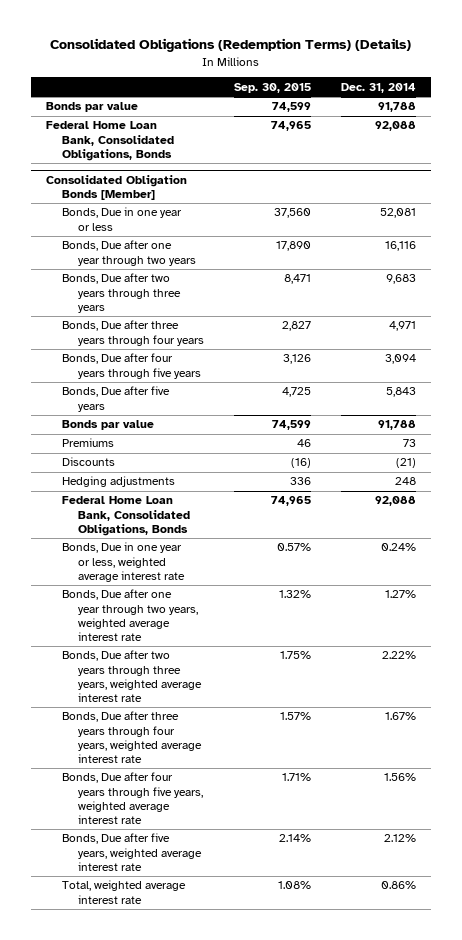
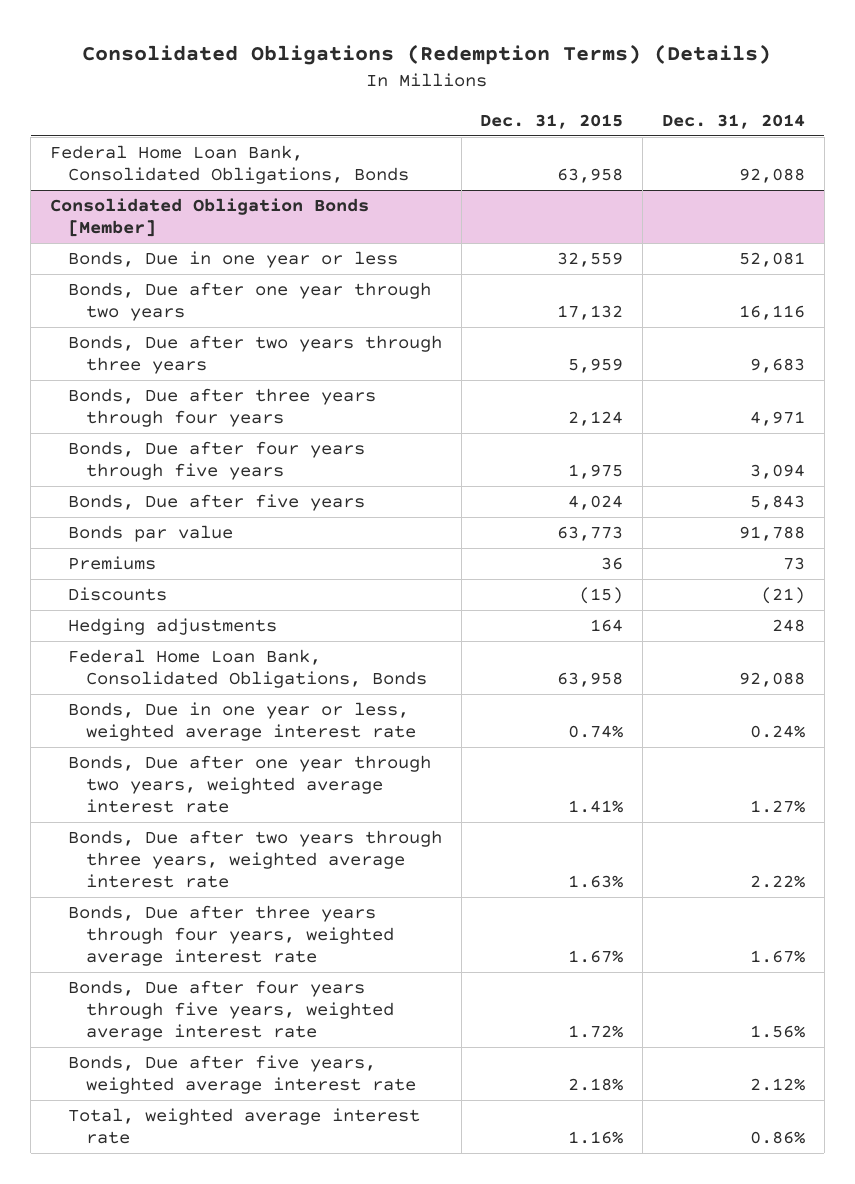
- | Sep. 30, 2015 | Dec. 31, 2014
+ | Dec. 31, 2015 | Dec. 31, 2014
- Bonds par value | 74,599 | 91,788

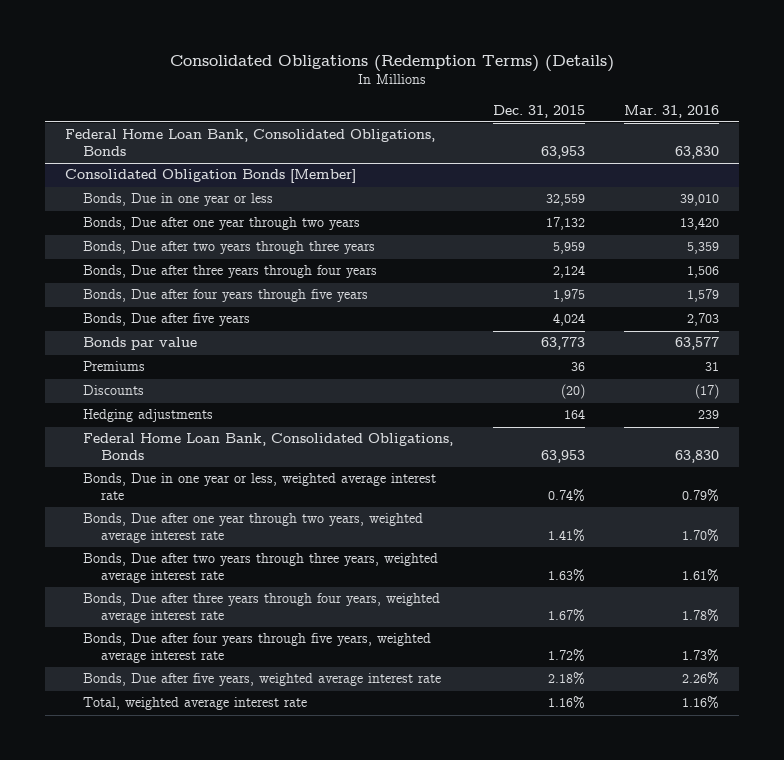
- | Dec. 31, 2015 | Dec. 31, 2014
+ | Dec. 31, 2015 | Mar. 31, 2016
- Federal Home Loan Bank, Consolidated Obligations, Bonds | 63,958 | 92,088
+ Federal Home Loan Bank, Consolidated Obligations, Bonds | 63,953 | 63,830
@ Consolidated Obligation Bonds [Member]
- Discounts | (15) | (21)
+ Discounts | (20) | (17)
- Federal Home Loan Bank, Consolidated Obligations, Bonds | 63,958 | 92,088
+ Federal Home Loan Bank, Consolidated Obligations, Bonds | 63,953 | 63,830

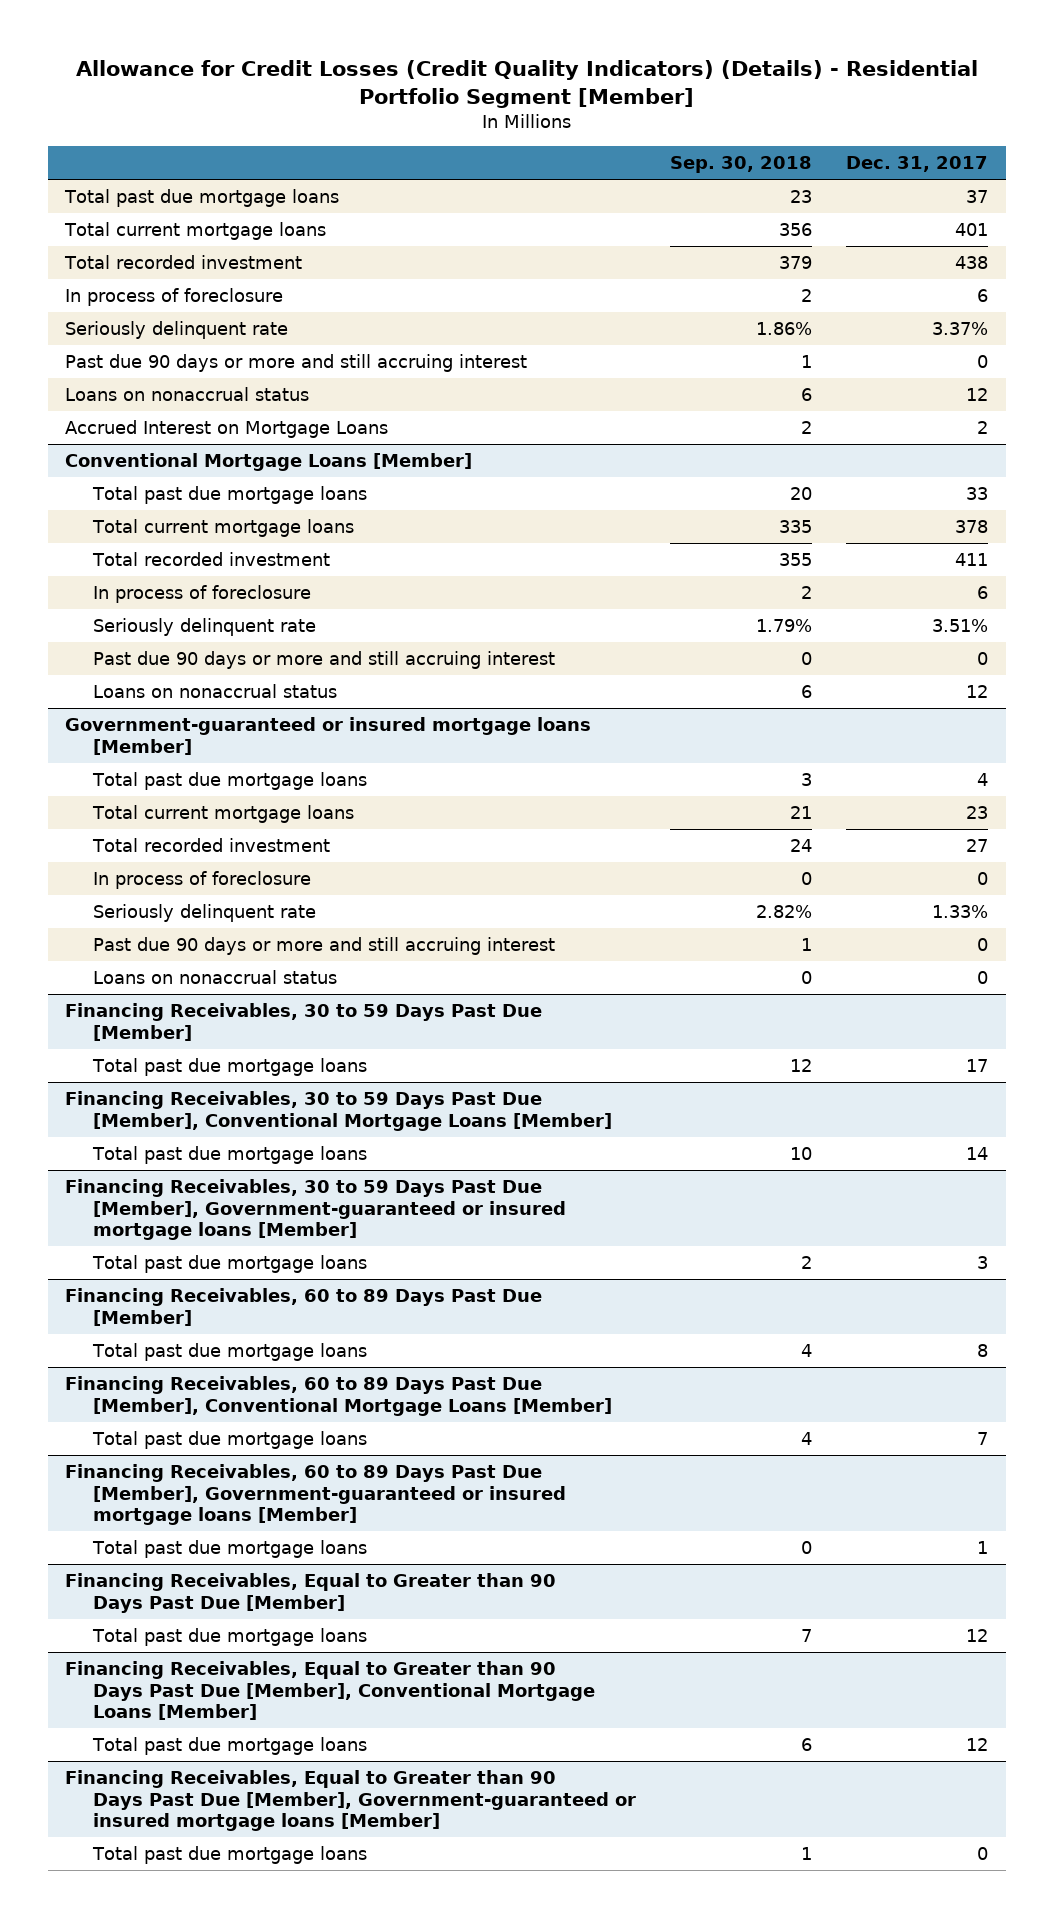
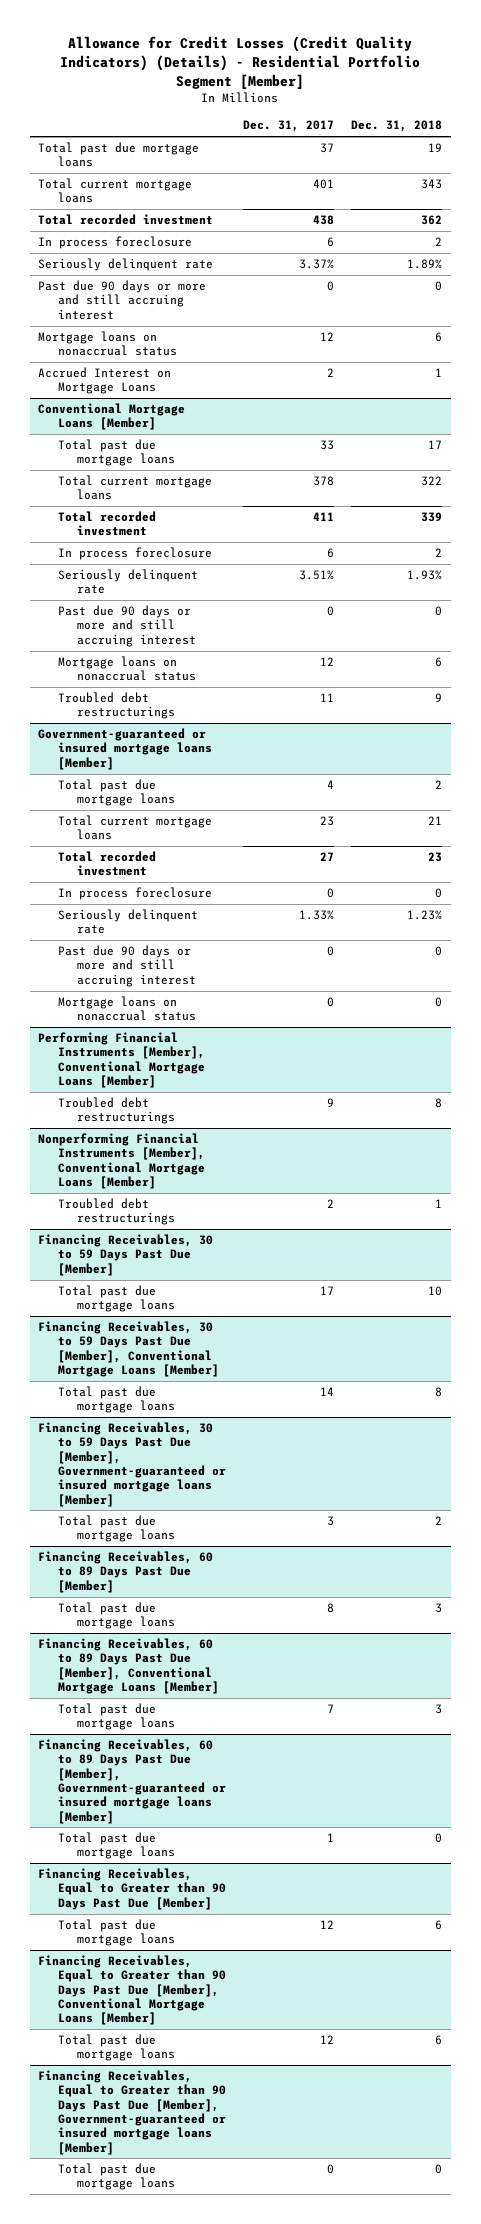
- | Sep. 30, 2018 | Dec. 31, 2017
+ | Dec. 31, 2017 | Dec. 31, 2018
- In process of foreclosure | 2 | 6
+ In process foreclosure | 6 | 2
- Loans on nonaccrual status | 6 | 12
+ Mortgage loans on nonaccrual status | 12 | 6
@ Conventional Mortgage Loans [Member]
- In process of foreclosure | 2 | 6
+ In process foreclosure | 6 | 2
- Loans on nonaccrual status | 6 | 12
+ Mortgage loans on nonaccrual status | 12 | 6
+ Troubled debt restructurings | 11 | 9
@ Government-guaranteed or insured mortgage loans [Member]
- In process of foreclosure | 0 | 0
+ In process foreclosure | 0 | 0
- Loans on nonaccrual status | 0 | 0
+ Mortgage loans on nonaccrual status | 0 | 0
+ Performing Financial Instruments [Member], Conventional Mortgage Loans [Member]
+ Troubled debt restructurings | 9 | 8
+ Nonperforming Financial Instruments [Member], Conventional Mortgage Loans [Member]
+ Troubled debt restructurings | 2 | 1

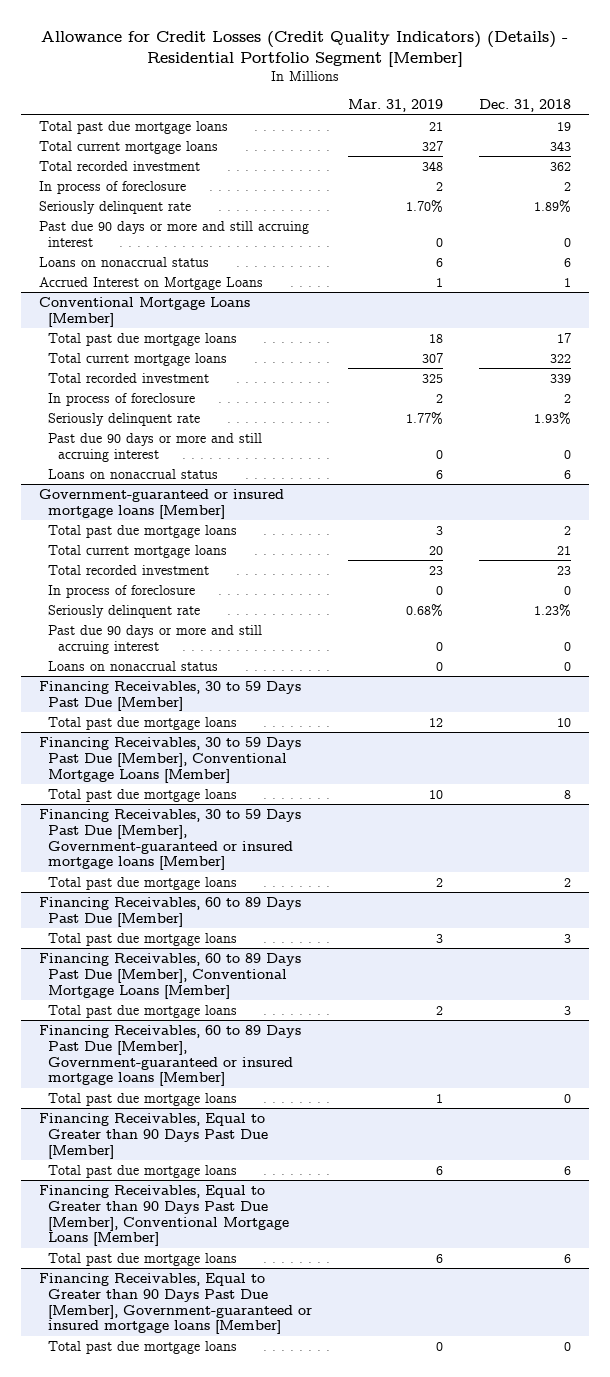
- | Dec. 31, 2017 | Dec. 31, 2018
+ | Mar. 31, 2019 | Dec. 31, 2018
- In process foreclosure | 6 | 2
+ In process of foreclosure | 2 | 2
- Mortgage loans on nonaccrual status | 12 | 6
+ Loans on nonaccrual status | 6 | 6
@ Conventional Mortgage Loans [Member]
- In process foreclosure | 6 | 2
+ In process of foreclosure | 2 | 2
- Mortgage loans on nonaccrual status | 12 | 6
- Troubled debt restructurings | 11 | 9
+ Loans on nonaccrual status | 6 | 6
@ Government-guaranteed or insured mortgage loans [Member]
- In process foreclosure | 0 | 0
+ In process of foreclosure | 0 | 0
- Mortgage loans on nonaccrual status | 0 | 0
- Performing Financial Instruments [Member], Conventional Mortgage Loans [Member]
- Troubled debt restructurings | 9 | 8
- Nonperforming Financial Instruments [Member], Conventional Mortgage Loans [Member]
- Troubled debt restructurings | 2 | 1
@ Government-guaranteed or insured mortgage loans [Member]
+ Loans on nonaccrual status | 0 | 0

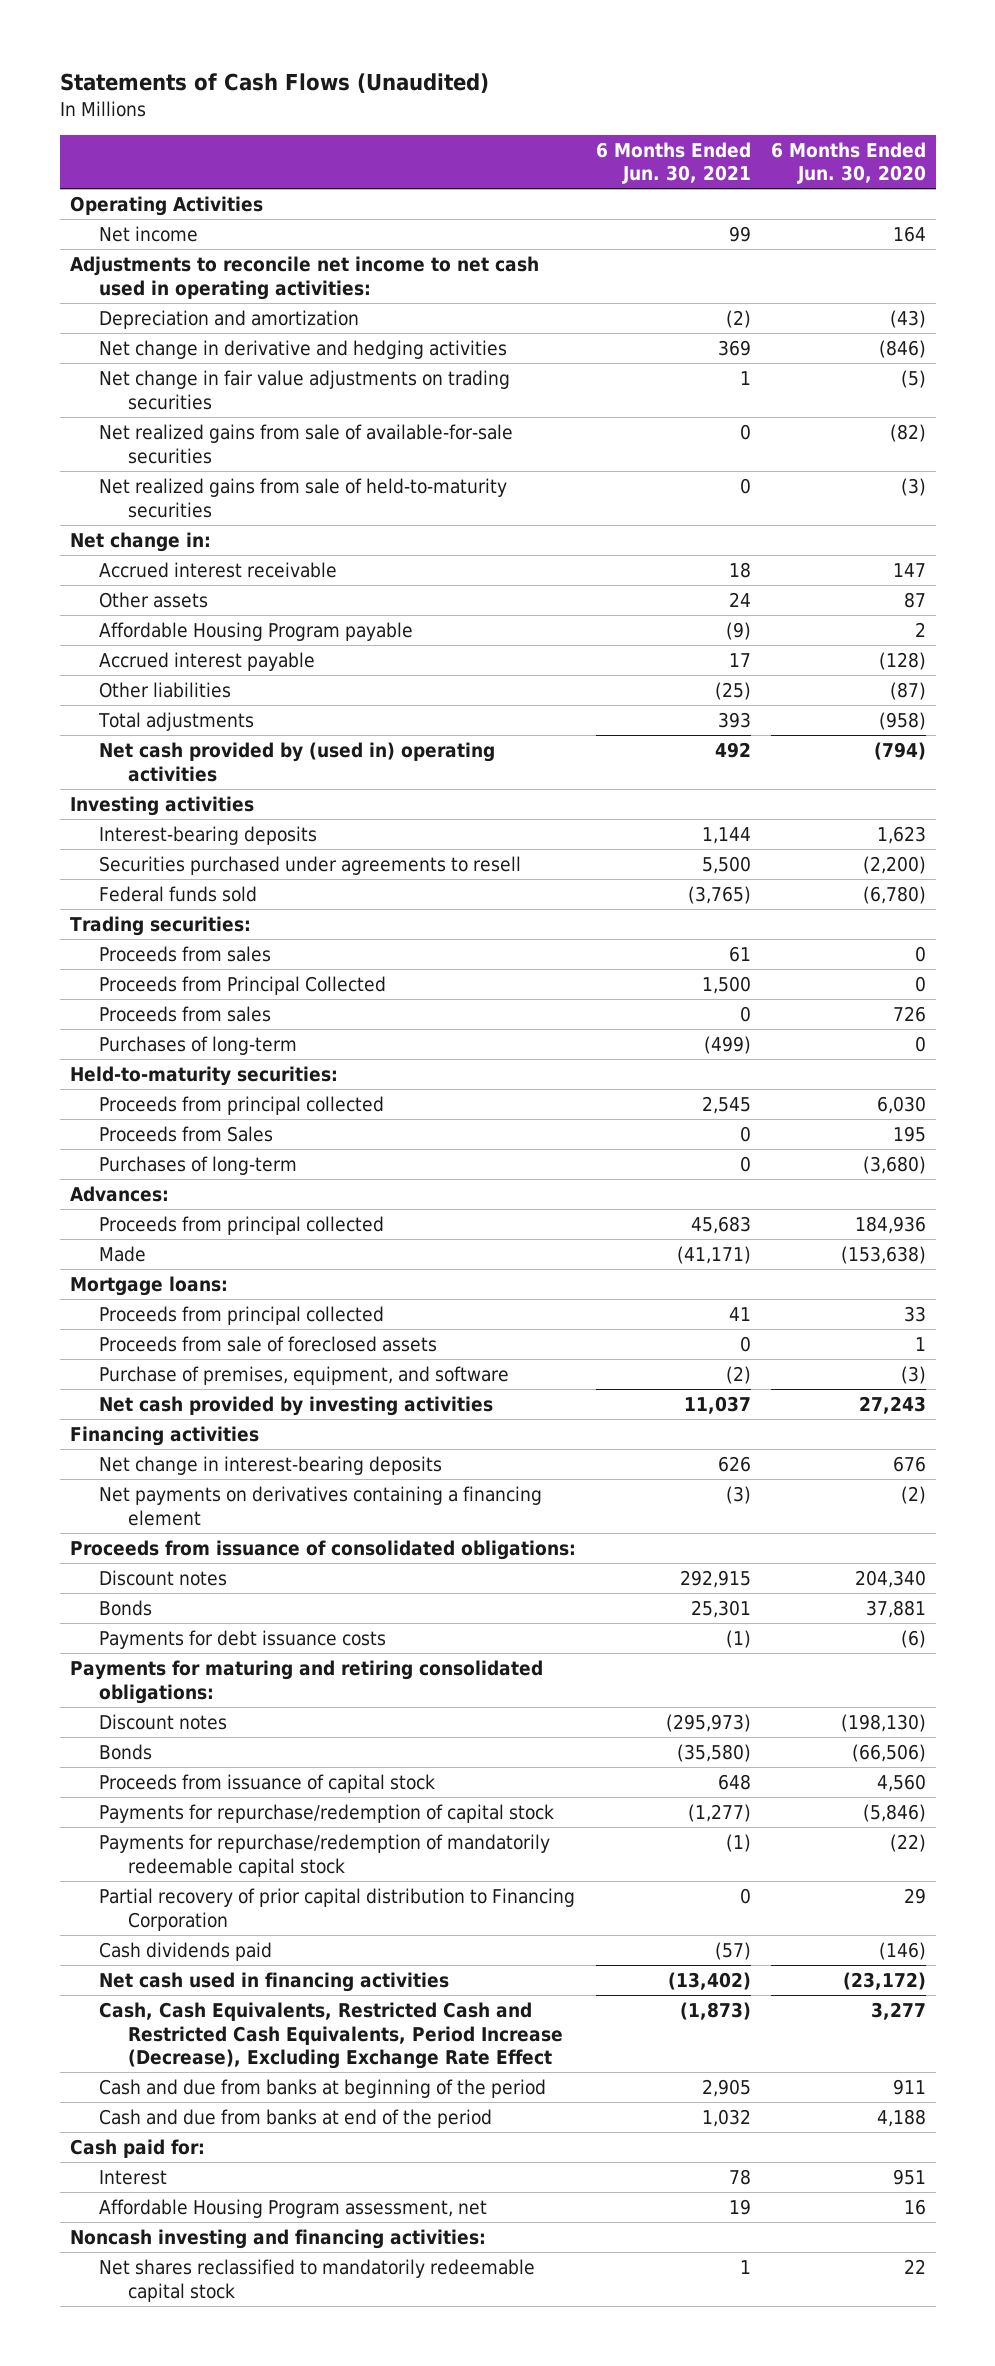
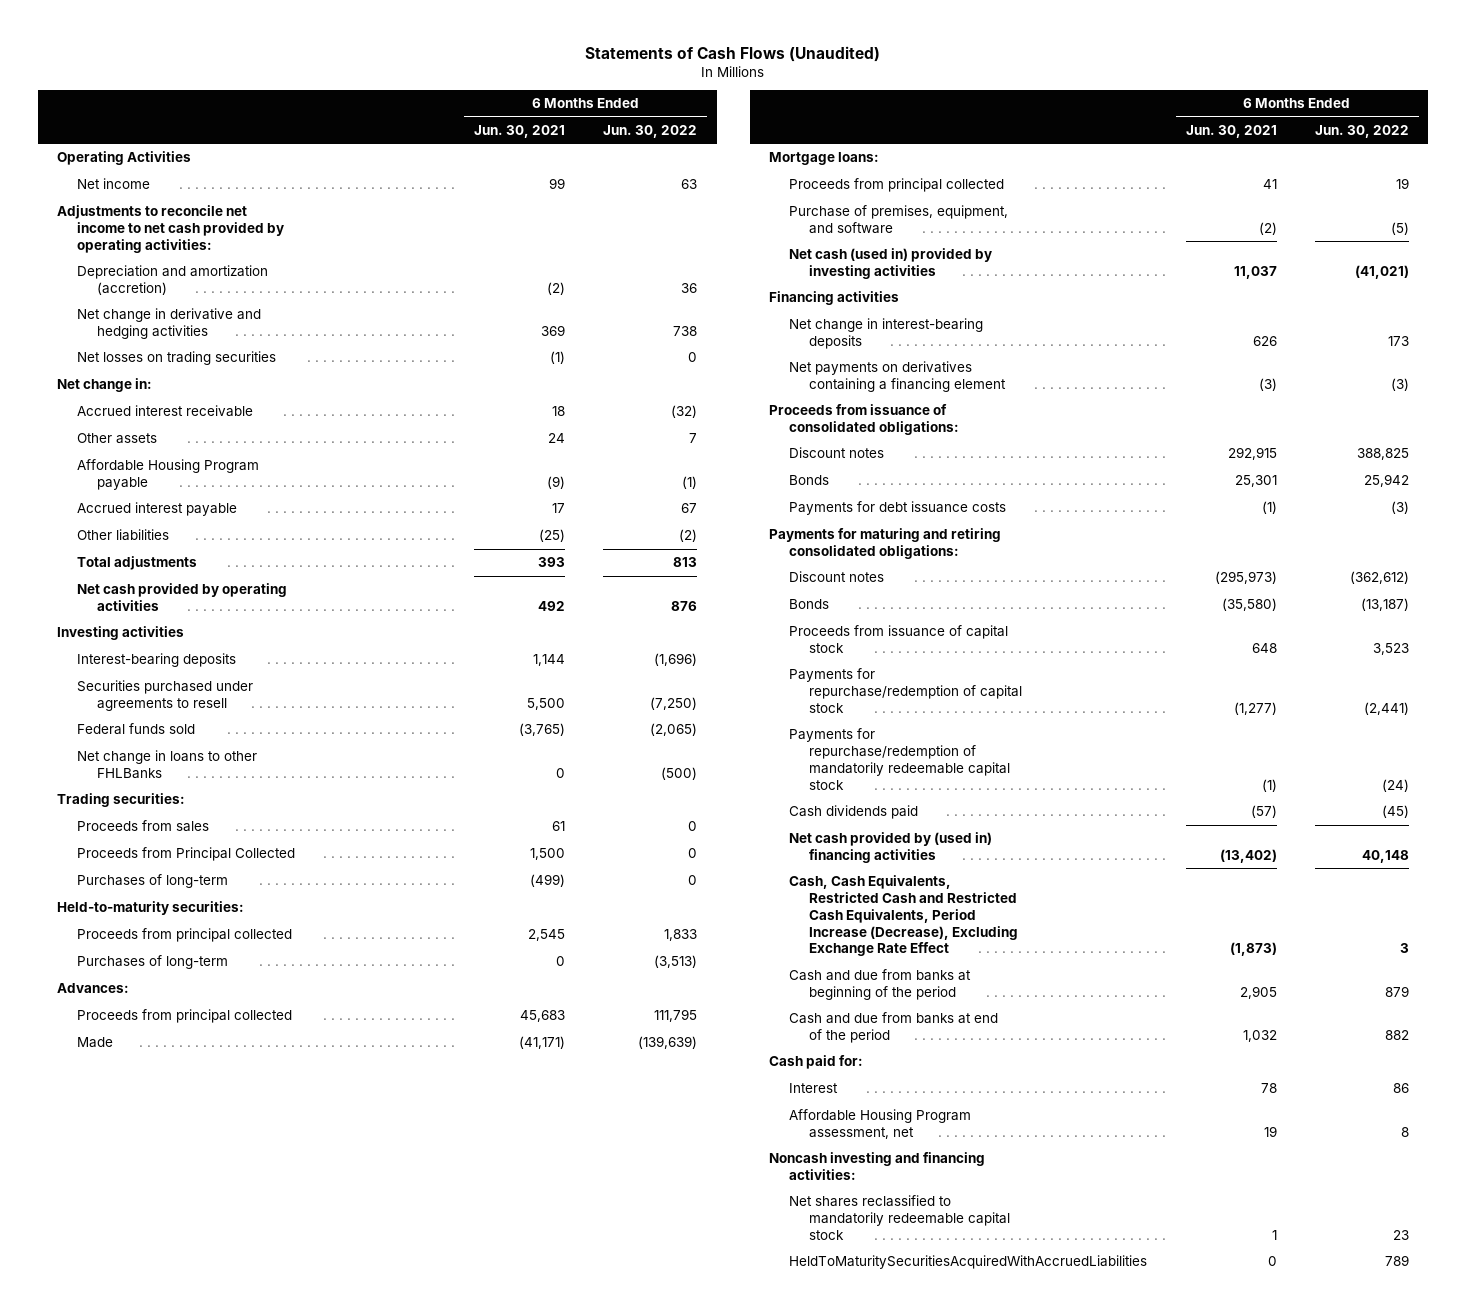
- | 6 Months Ended Jun. 30, 2021 | 6 Months Ended Jun. 30, 2020
+ | 6 Months Ended Jun. 30, 2021 | 6 Months Ended Jun. 30, 2022
- Adjustments to reconcile net income to net cash used in operating activities:
- Depreciation and amortization | (2) | (43)
+ Adjustments to reconcile net income to net cash provided by operating activities:
+ Depreciation and amortization (accretion) | (2) | 36
- Net change in fair value adjustments on trading securities | 1 | (5)
- Net realized gains from sale of available-for-sale securities | 0 | (82)
- Net realized gains from sale of held-to-maturity securities | 0 | (3)
+ Net losses on trading securities | (1) | 0
- Net cash provided by (used in) operating activities | 492 | (794)
+ Net cash provided by operating activities | 492 | 876
+ Net change in loans to other FHLBanks | 0 | (500)
- Proceeds from sales | 0 | 726
- Proceeds from Sales | 0 | 195
- Proceeds from sale of foreclosed assets | 0 | 1
- Net cash provided by investing activities | 11,037 | 27,243
+ Net cash (used in) provided by investing activities | 11,037 | (41,021)
- Partial recovery of prior capital distribution to Financing Corporation | 0 | 29
- Net cash used in financing activities | (13,402) | (23,172)
+ Net cash provided by (used in) financing activities | (13,402) | 40,148
+ HeldToMaturitySecuritiesAcquiredWithAccruedLiabilities | 0 | 789

